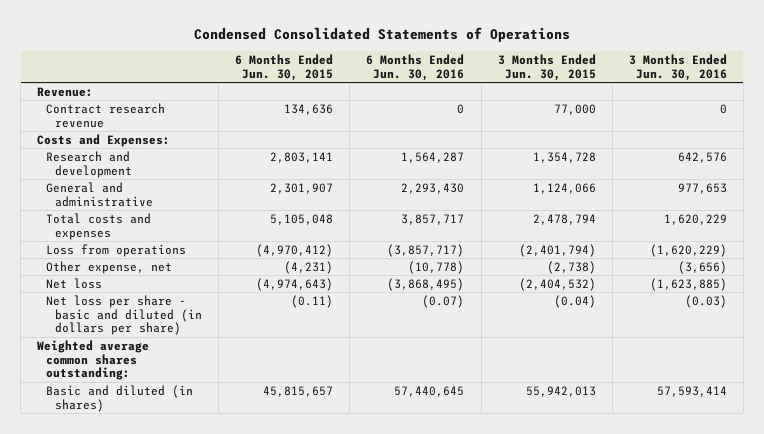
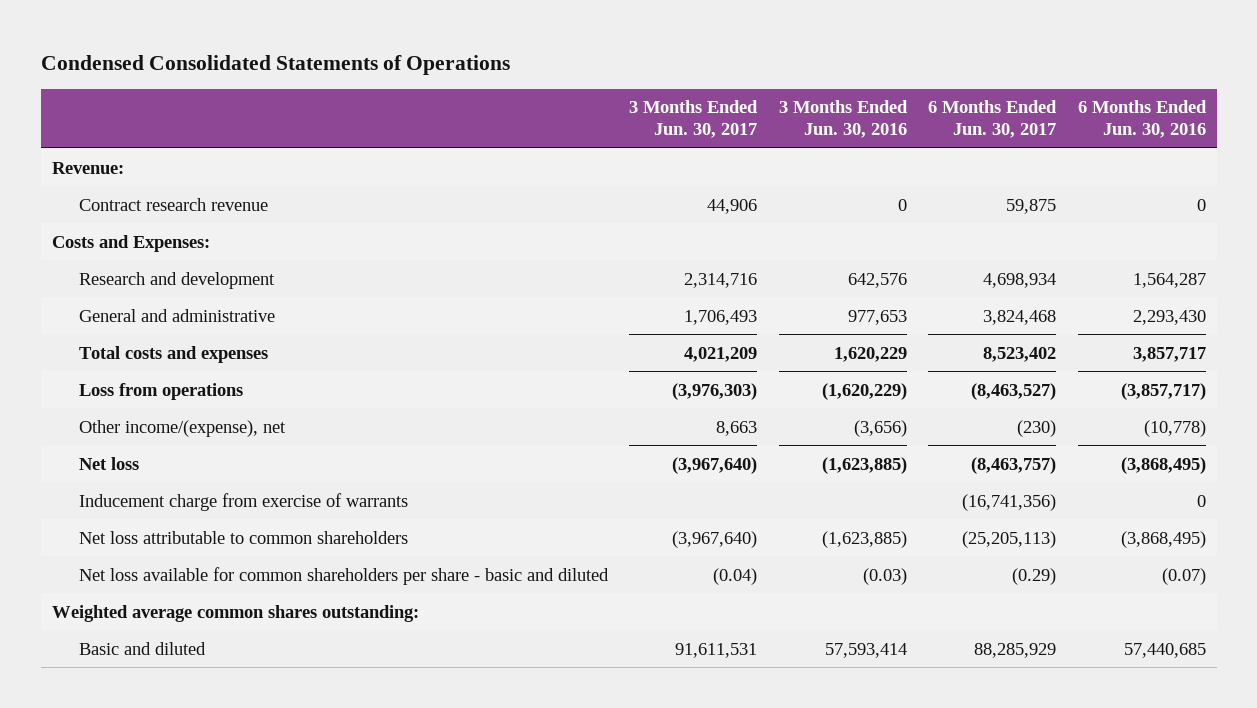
- | 6 Months Ended Jun. 30, 2015 | 6 Months Ended Jun. 30, 2016 | 3 Months Ended Jun. 30, 2015 | 3 Months Ended Jun. 30, 2016
+ | 3 Months Ended Jun. 30, 2017 | 3 Months Ended Jun. 30, 2016 | 6 Months Ended Jun. 30, 2017 | 6 Months Ended Jun. 30, 2016
- Other expense, net | (4,231) | (10,778) | (2,738) | (3,656)
+ Other income/(expense), net | 8,663 | (3,656) | (230) | (10,778)
- Net loss per share - basic and diluted (in dollars per share) | (0.11) | (0.07) | (0.04) | (0.03)
+ Inducement charge from exercise of warrants | | | (16,741,356) | 0
+ Net loss attributable to common shareholders | (3,967,640) | (1,623,885) | (25,205,113) | (3,868,495)
+ Net loss available for common shareholders per share - basic and diluted | (0.04) | (0.03) | (0.29) | (0.07)
- Basic and diluted (in shares) | 45,815,657 | 57,440,645 | 55,942,013 | 57,593,414
+ Basic and diluted | 91,611,531 | 57,593,414 | 88,285,929 | 57,440,685

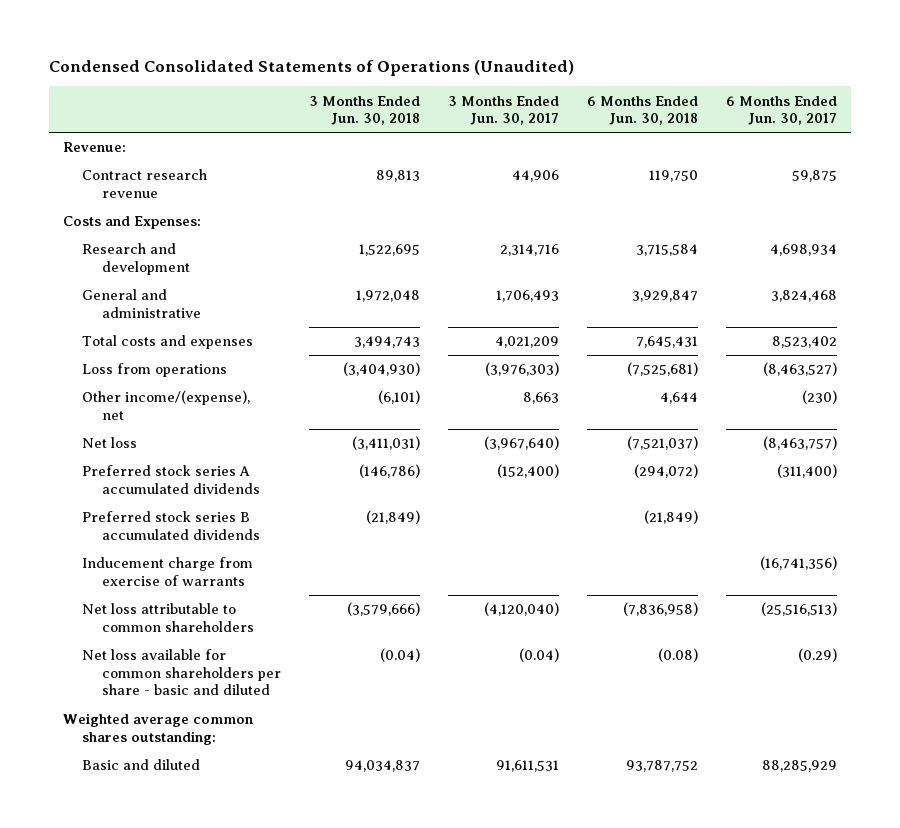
- Condensed Consolidated Statements of Operations
+ Condensed Consolidated Statements of Operations (Unaudited)
- | 3 Months Ended Jun. 30, 2017 | 3 Months Ended Jun. 30, 2016 | 6 Months Ended Jun. 30, 2017 | 6 Months Ended Jun. 30, 2016
+ | 3 Months Ended Jun. 30, 2018 | 3 Months Ended Jun. 30, 2017 | 6 Months Ended Jun. 30, 2018 | 6 Months Ended Jun. 30, 2017
+ Preferred stock series A accumulated dividends | (146,786) | (152,400) | (294,072) | (311,400)
+ Preferred stock series B accumulated dividends | (21,849) | | (21,849) |
- Net loss attributable to common shareholders | (3,967,640) | (1,623,885) | (25,205,113) | (3,868,495)
+ Net loss attributable to common shareholders | (3,579,666) | (4,120,040) | (7,836,958) | (25,516,513)

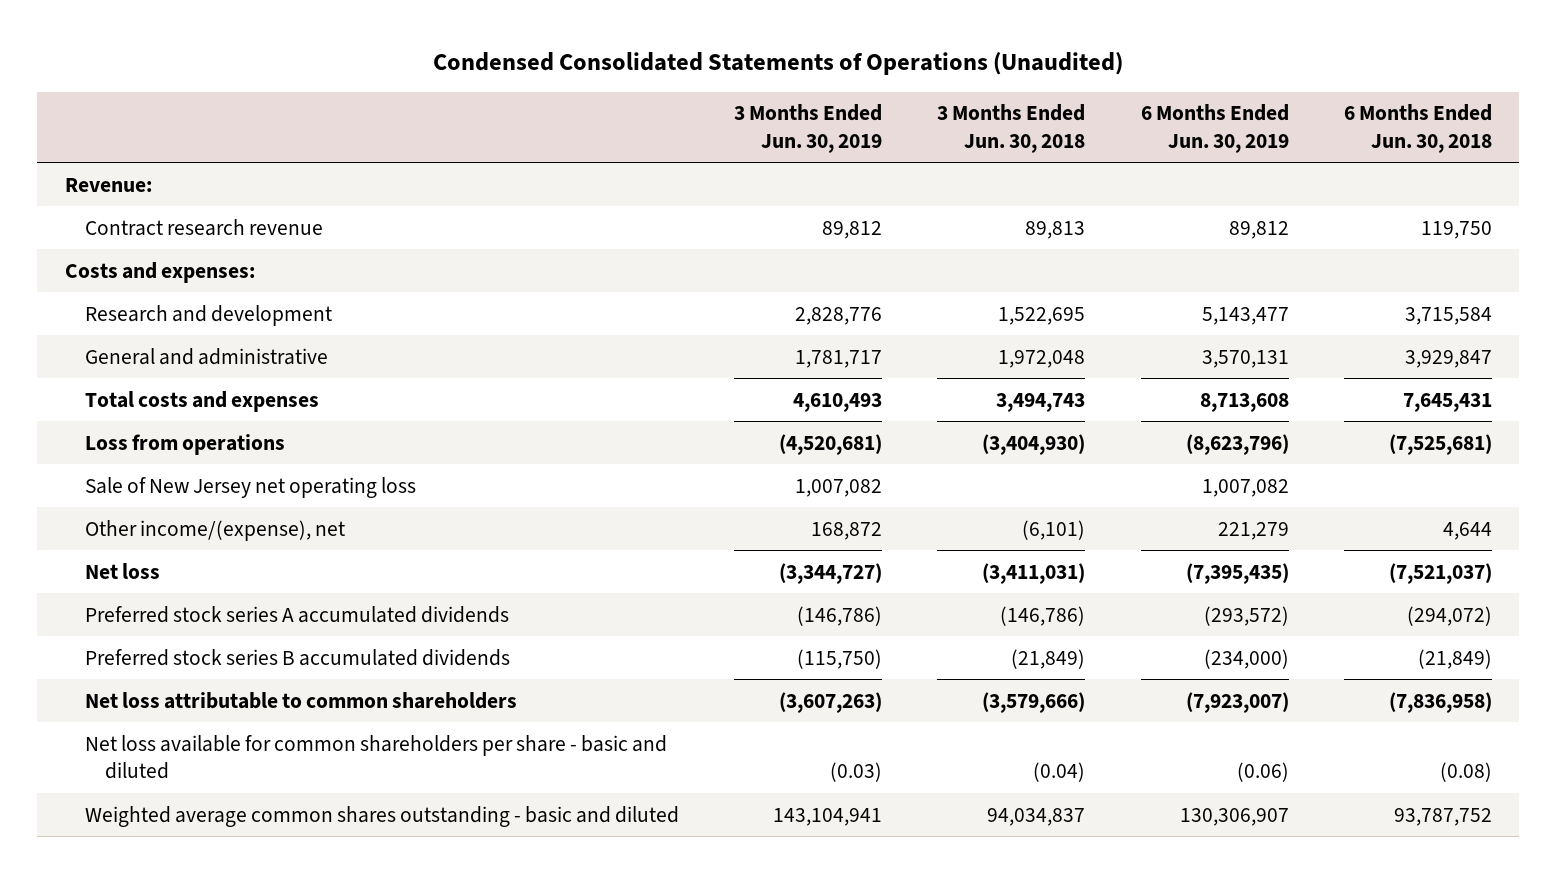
- | 3 Months Ended Jun. 30, 2018 | 3 Months Ended Jun. 30, 2017 | 6 Months Ended Jun. 30, 2018 | 6 Months Ended Jun. 30, 2017
+ | 3 Months Ended Jun. 30, 2019 | 3 Months Ended Jun. 30, 2018 | 6 Months Ended Jun. 30, 2019 | 6 Months Ended Jun. 30, 2018
- Costs and Expenses:
+ Costs and expenses:
+ Sale of New Jersey net operating loss | 1,007,082 | | 1,007,082 |
- Inducement charge from exercise of warrants | | | | (16,741,356)
- Weighted average common shares outstanding:
- Basic and diluted | 94,034,837 | 91,611,531 | 93,787,752 | 88,285,929
+ Weighted average common shares outstanding - basic and diluted | 143,104,941 | 94,034,837 | 130,306,907 | 93,787,752

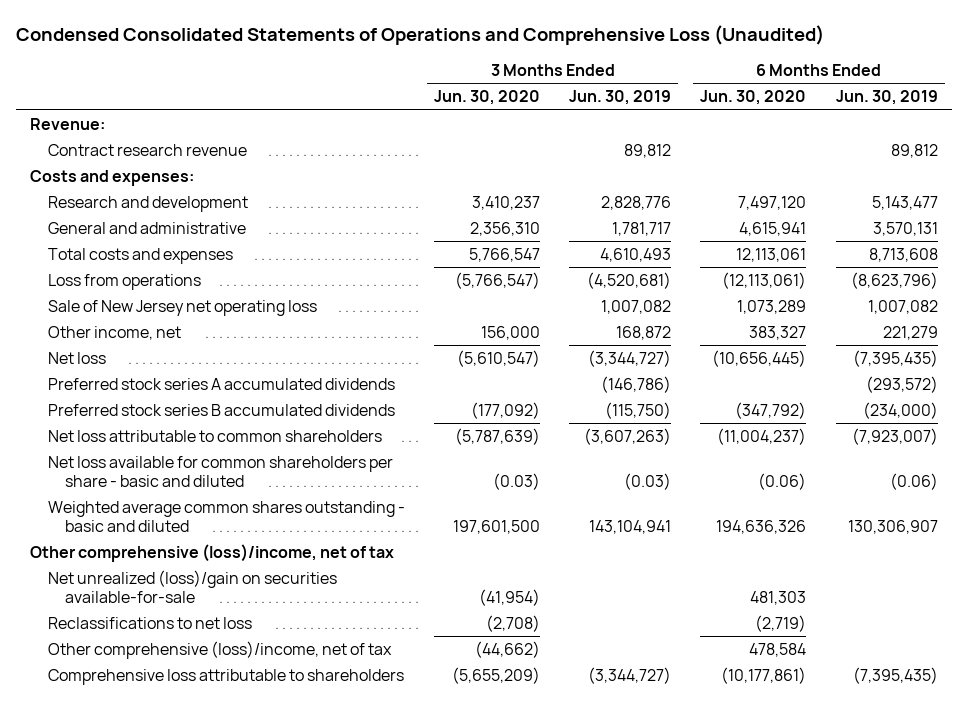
- Condensed Consolidated Statements of Operations (Unaudited)
+ Condensed Consolidated Statements of Operations and Comprehensive Loss (Unaudited)
- | 3 Months Ended Jun. 30, 2019 | 3 Months Ended Jun. 30, 2018 | 6 Months Ended Jun. 30, 2019 | 6 Months Ended Jun. 30, 2018
+ | 3 Months Ended Jun. 30, 2020 | 3 Months Ended Jun. 30, 2019 | 6 Months Ended Jun. 30, 2020 | 6 Months Ended Jun. 30, 2019
- Other income/(expense), net | 168,872 | (6,101) | 221,279 | 4,644
+ Other income, net | 156,000 | 168,872 | 383,327 | 221,279
+ Other comprehensive (loss)/income, net of tax
+ Net unrealized (loss)/gain on securities available-for-sale | (41,954) | | 481,303 |
+ Reclassifications to net loss | (2,708) | | (2,719) |
+ Other comprehensive (loss)/income, net of tax | (44,662) | | 478,584 |
+ Comprehensive loss attributable to shareholders | (5,655,209) | (3,344,727) | (10,177,861) | (7,395,435)

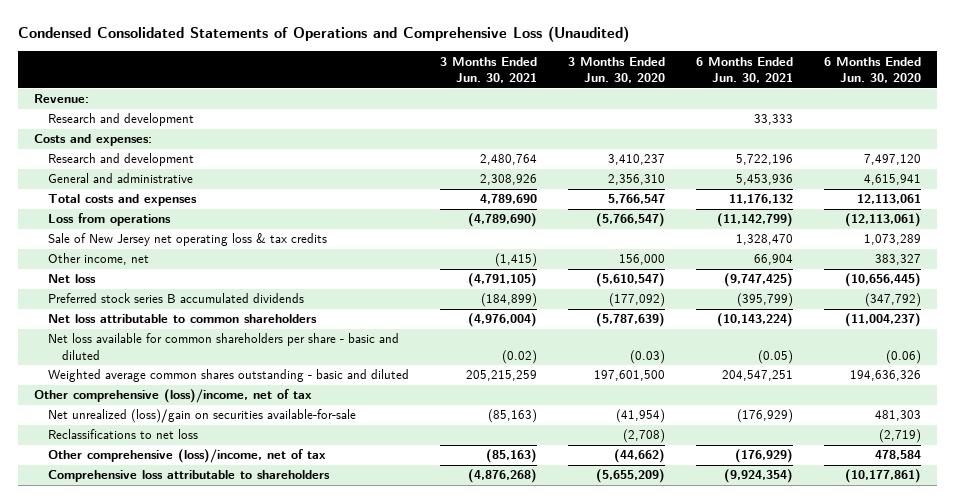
- | 3 Months Ended Jun. 30, 2020 | 3 Months Ended Jun. 30, 2019 | 6 Months Ended Jun. 30, 2020 | 6 Months Ended Jun. 30, 2019
+ | 3 Months Ended Jun. 30, 2021 | 3 Months Ended Jun. 30, 2020 | 6 Months Ended Jun. 30, 2021 | 6 Months Ended Jun. 30, 2020
- Contract research revenue | | 89,812 | | 89,812
+ Research and development | | | 33,333 |
- Sale of New Jersey net operating loss | | 1,007,082 | 1,073,289 | 1,007,082
+ Sale of New Jersey net operating loss & tax credits | | | 1,328,470 | 1,073,289
- Preferred stock series A accumulated dividends | | (146,786) | | (293,572)

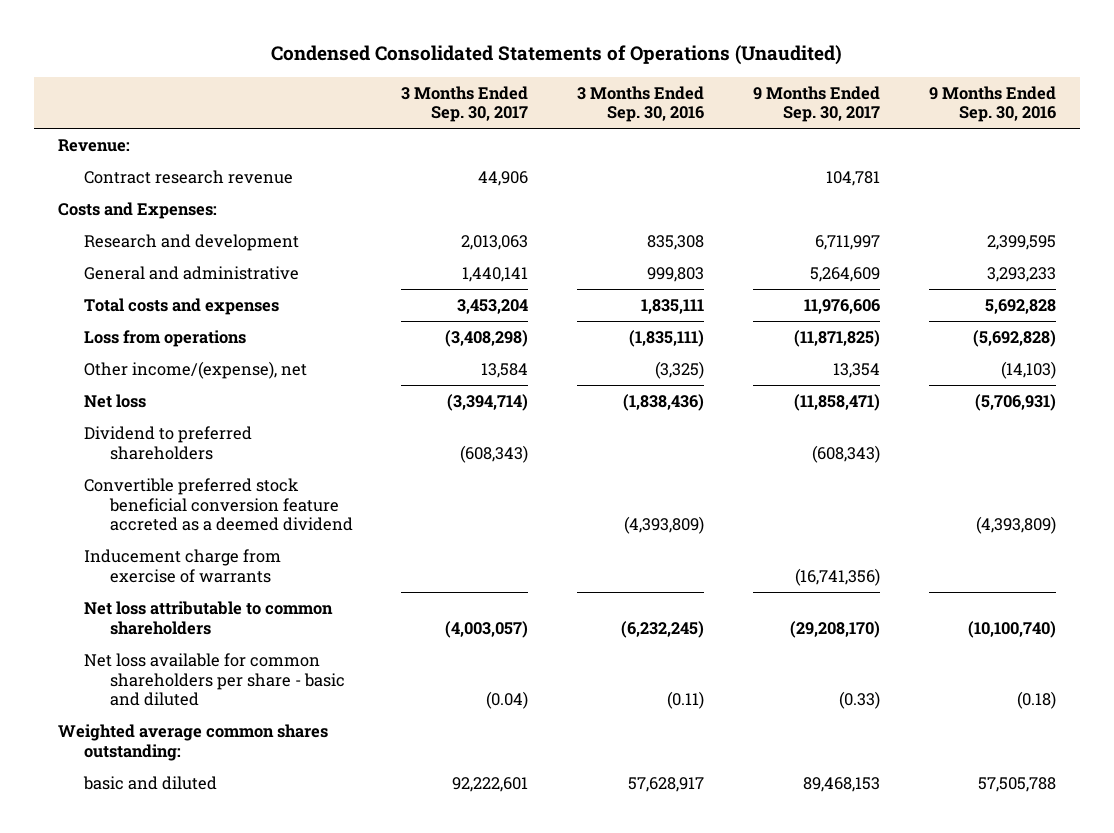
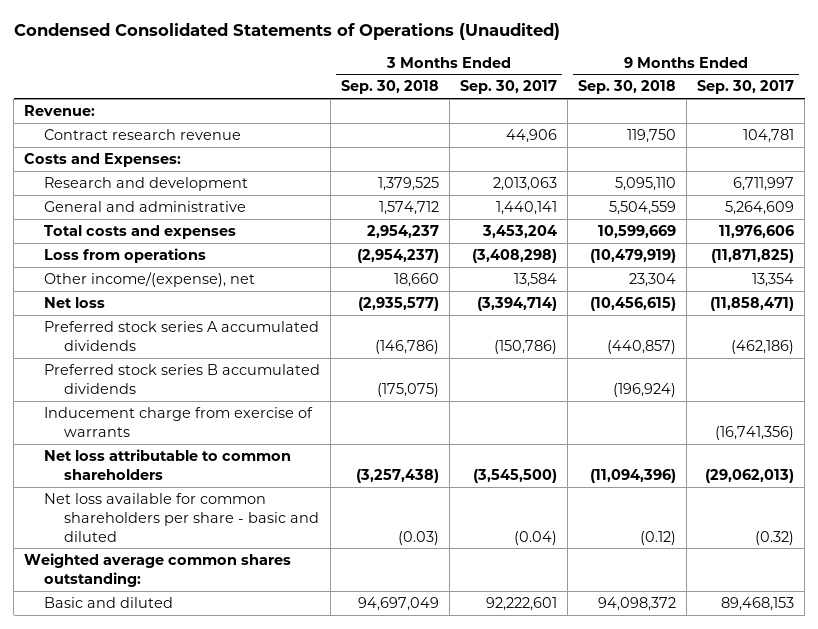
- | 3 Months Ended Sep. 30, 2017 | 3 Months Ended Sep. 30, 2016 | 9 Months Ended Sep. 30, 2017 | 9 Months Ended Sep. 30, 2016
+ | 3 Months Ended Sep. 30, 2018 | 3 Months Ended Sep. 30, 2017 | 9 Months Ended Sep. 30, 2018 | 9 Months Ended Sep. 30, 2017
- Dividend to preferred shareholders | (608,343) | | (608,343) |
- Convertible preferred stock beneficial conversion feature accreted as a deemed dividend | | (4,393,809) | | (4,393,809)
+ Preferred stock series A accumulated dividends | (146,786) | (150,786) | (440,857) | (462,186)
+ Preferred stock series B accumulated dividends | (175,075) | | (196,924) |
- Net loss attributable to common shareholders | (4,003,057) | (6,232,245) | (29,208,170) | (10,100,740)
- Net loss available for common shareholders per share - basic and diluted | (0.04) | (0.11) | (0.33) | (0.18)
+ Net loss attributable to common shareholders | (3,257,438) | (3,545,500) | (11,094,396) | (29,062,013)
+ Net loss available for common shareholders per share - basic and diluted | (0.03) | (0.04) | (0.12) | (0.32)
- basic and diluted | 92,222,601 | 57,628,917 | 89,468,153 | 57,505,788
+ Basic and diluted | 94,697,049 | 92,222,601 | 94,098,372 | 89,468,153

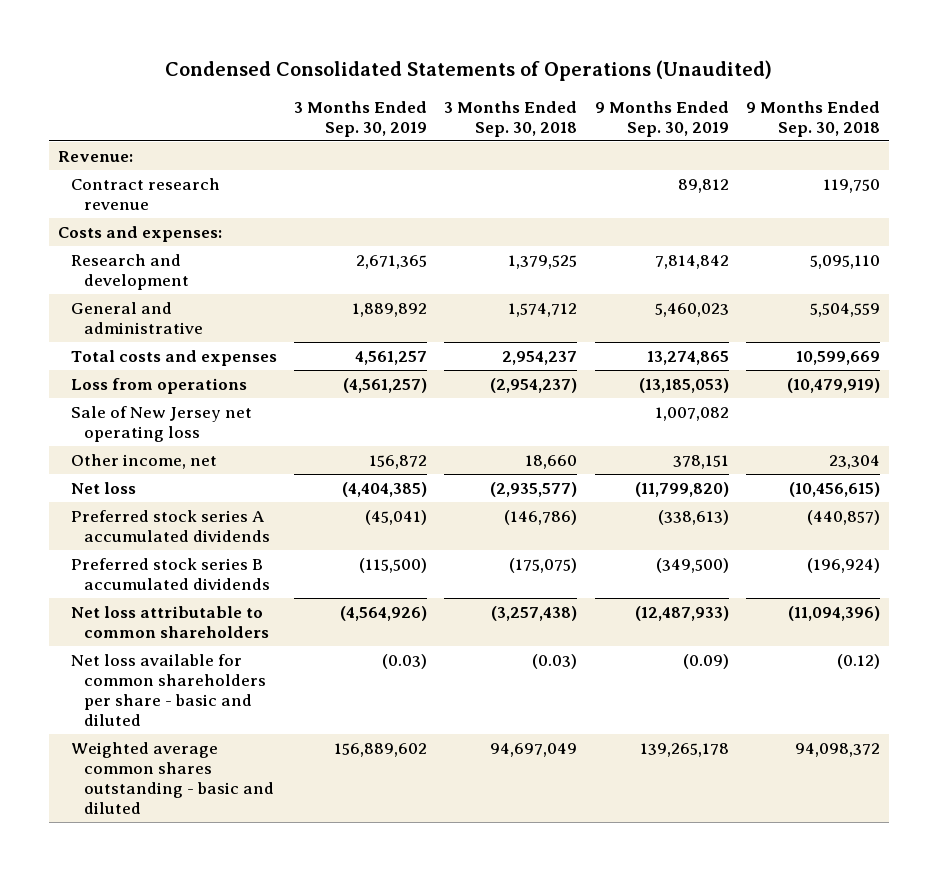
- | 3 Months Ended Sep. 30, 2018 | 3 Months Ended Sep. 30, 2017 | 9 Months Ended Sep. 30, 2018 | 9 Months Ended Sep. 30, 2017
+ | 3 Months Ended Sep. 30, 2019 | 3 Months Ended Sep. 30, 2018 | 9 Months Ended Sep. 30, 2019 | 9 Months Ended Sep. 30, 2018
- Costs and Expenses:
+ Costs and expenses:
- Other income/(expense), net | 18,660 | 13,584 | 23,304 | 13,354
+ Sale of New Jersey net operating loss | | | 1,007,082 |
+ Other income, net | 156,872 | 18,660 | 378,151 | 23,304
- Inducement charge from exercise of warrants | | | | (16,741,356)
- Weighted average common shares outstanding:
- Basic and diluted | 94,697,049 | 92,222,601 | 94,098,372 | 89,468,153
+ Weighted average common shares outstanding - basic and diluted | 156,889,602 | 94,697,049 | 139,265,178 | 94,098,372

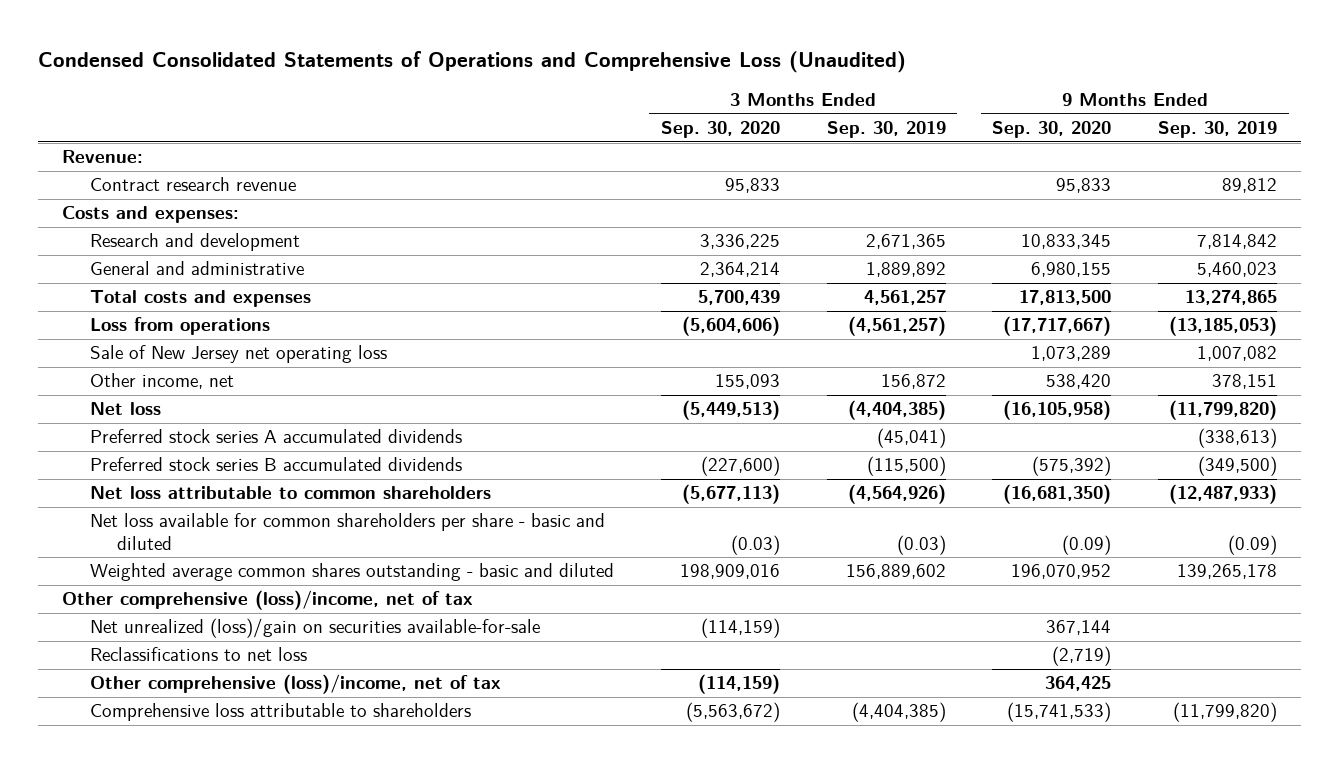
- Condensed Consolidated Statements of Operations (Unaudited)
+ Condensed Consolidated Statements of Operations and Comprehensive Loss (Unaudited)
- | 3 Months Ended Sep. 30, 2019 | 3 Months Ended Sep. 30, 2018 | 9 Months Ended Sep. 30, 2019 | 9 Months Ended Sep. 30, 2018
+ | 3 Months Ended Sep. 30, 2020 | 3 Months Ended Sep. 30, 2019 | 9 Months Ended Sep. 30, 2020 | 9 Months Ended Sep. 30, 2019
+ Other comprehensive (loss)/income, net of tax
+ Net unrealized (loss)/gain on securities available-for-sale | (114,159) | | 367,144 |
+ Reclassifications to net loss | | | (2,719) |
+ Other comprehensive (loss)/income, net of tax | (114,159) | | 364,425 |
+ Comprehensive loss attributable to shareholders | (5,563,672) | (4,404,385) | (15,741,533) | (11,799,820)

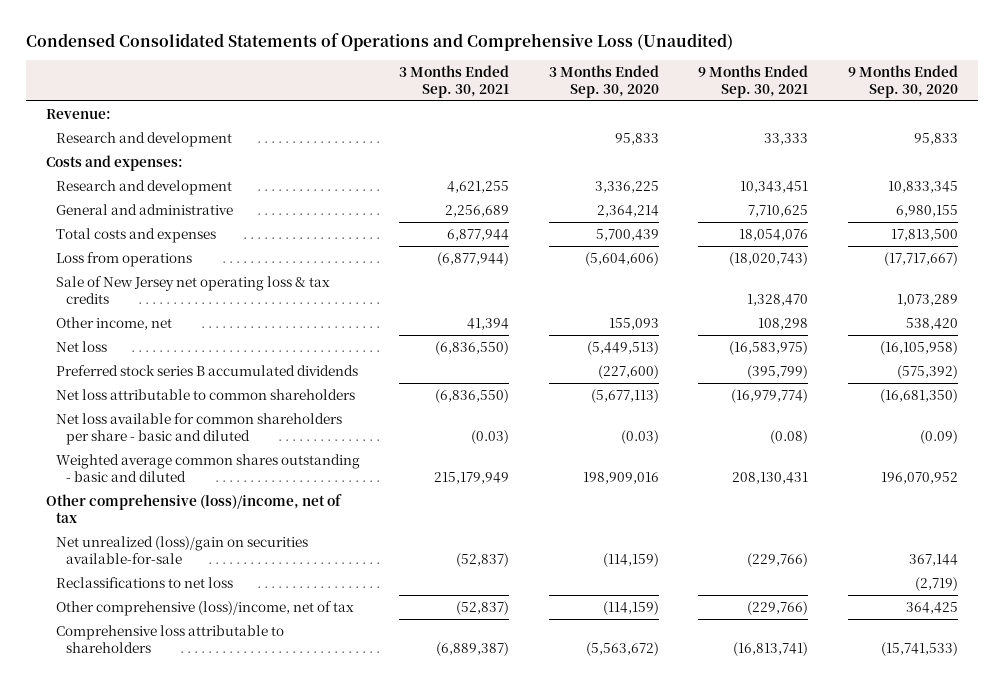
- | 3 Months Ended Sep. 30, 2020 | 3 Months Ended Sep. 30, 2019 | 9 Months Ended Sep. 30, 2020 | 9 Months Ended Sep. 30, 2019
+ | 3 Months Ended Sep. 30, 2021 | 3 Months Ended Sep. 30, 2020 | 9 Months Ended Sep. 30, 2021 | 9 Months Ended Sep. 30, 2020
- Contract research revenue | 95,833 | | 95,833 | 89,812
+ Research and development | | 95,833 | 33,333 | 95,833
- Sale of New Jersey net operating loss | | | 1,073,289 | 1,007,082
+ Sale of New Jersey net operating loss & tax credits | | | 1,328,470 | 1,073,289
- Preferred stock series A accumulated dividends | | (45,041) | | (338,613)

